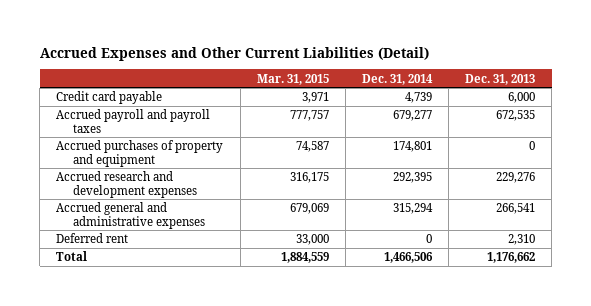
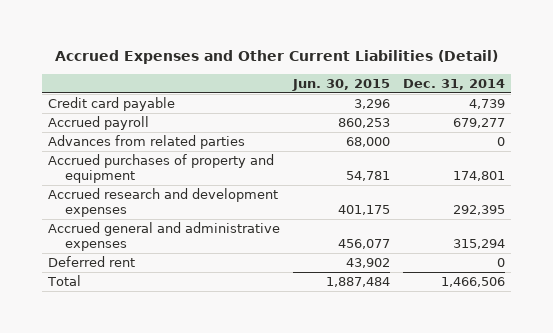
- | Mar. 31, 2015 | Dec. 31, 2014 | Dec. 31, 2013
+ | Jun. 30, 2015 | Dec. 31, 2014
- Accrued payroll and payroll taxes | 777,757 | 679,277 | 672,535
+ Accrued payroll | 860,253 | 679,277
+ Advances from related parties | 68,000 | 0

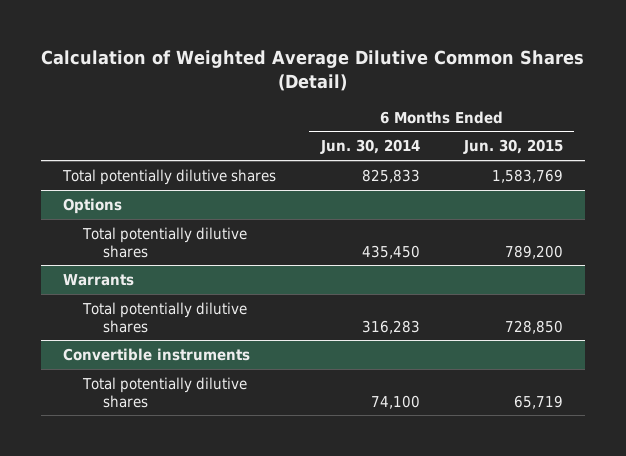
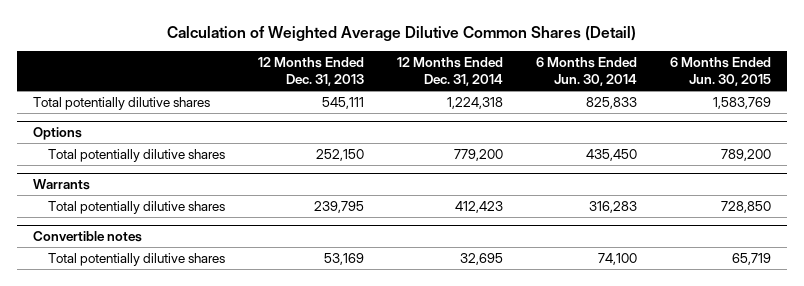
- | 6 Months Ended Jun. 30, 2014 | 6 Months Ended Jun. 30, 2015
+ | 12 Months Ended Dec. 31, 2013 | 12 Months Ended Dec. 31, 2014 | 6 Months Ended Jun. 30, 2014 | 6 Months Ended Jun. 30, 2015
- Convertible instruments
+ Convertible notes

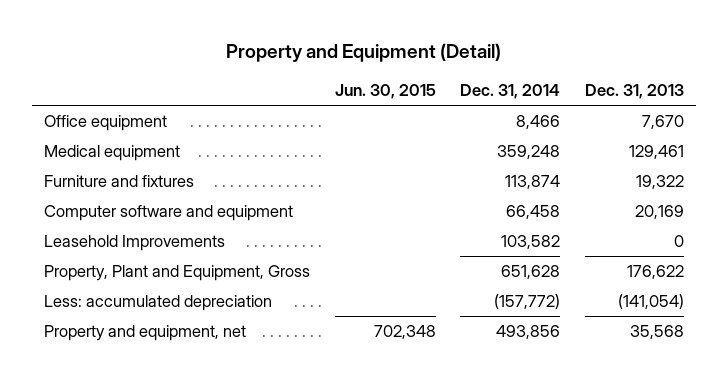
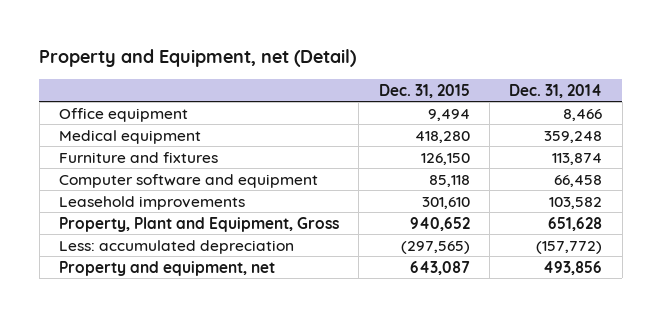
- Property and Equipment (Detail)
+ Property and Equipment, net (Detail)
- | Jun. 30, 2015 | Dec. 31, 2014 | Dec. 31, 2013
+ | Dec. 31, 2015 | Dec. 31, 2014
- Leasehold Improvements | | 103,582 | 0
+ Leasehold improvements | 301,610 | 103,582

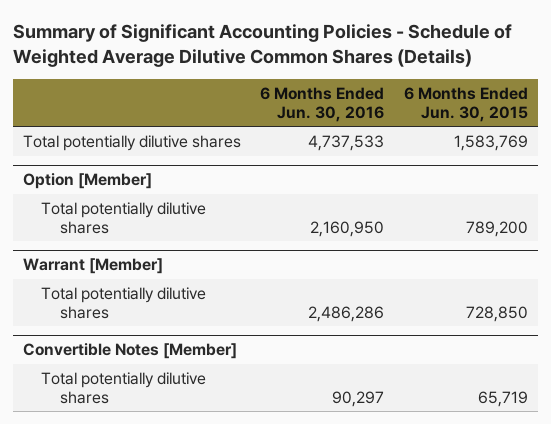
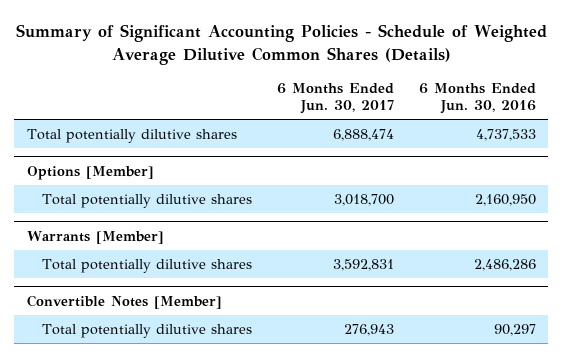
- | 6 Months Ended Jun. 30, 2016 | 6 Months Ended Jun. 30, 2015
+ | 6 Months Ended Jun. 30, 2017 | 6 Months Ended Jun. 30, 2016
- Option [Member]
+ Options [Member]
- Warrant [Member]
+ Warrants [Member]

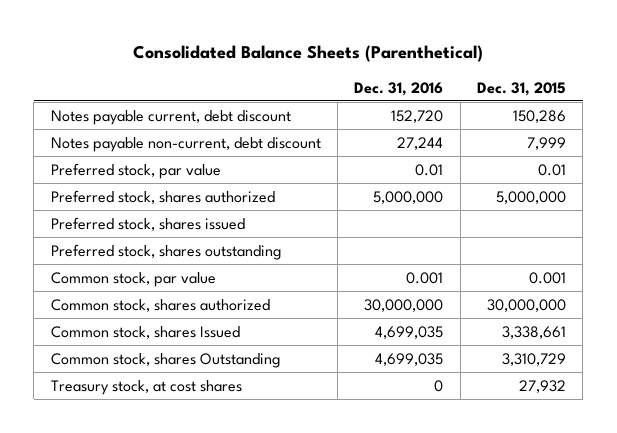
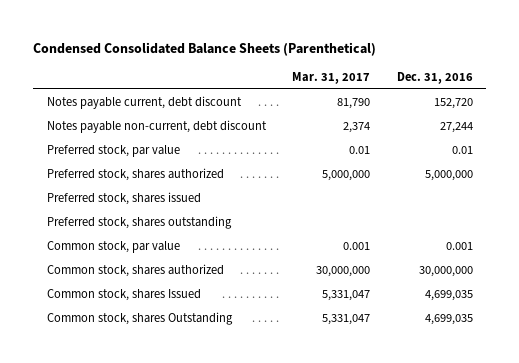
- Consolidated Balance Sheets (Parenthetical)
+ Condensed Consolidated Balance Sheets (Parenthetical)
- | Dec. 31, 2016 | Dec. 31, 2015
+ | Mar. 31, 2017 | Dec. 31, 2016
- Treasury stock, at cost shares | 0 | 27,932

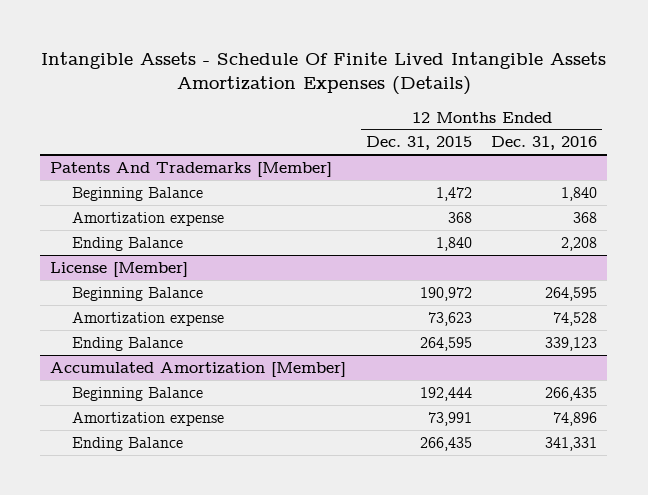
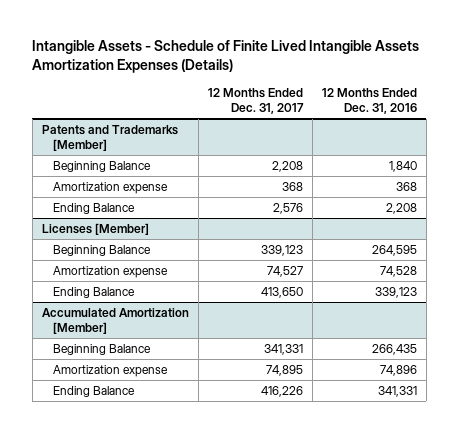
- Intangible Assets - Schedule Of Finite Lived Intangible Assets Amortization Expenses (Details)
+ Intangible Assets - Schedule of Finite Lived Intangible Assets Amortization Expenses (Details)
- | 12 Months Ended Dec. 31, 2015 | 12 Months Ended Dec. 31, 2016
+ | 12 Months Ended Dec. 31, 2017 | 12 Months Ended Dec. 31, 2016
- Patents And Trademarks [Member]
+ Patents and Trademarks [Member]
- License [Member]
+ Licenses [Member]

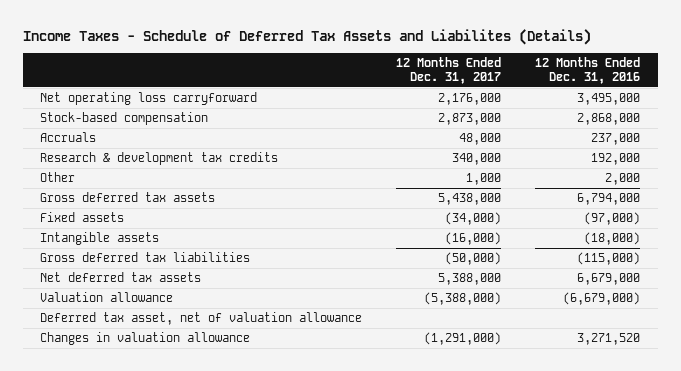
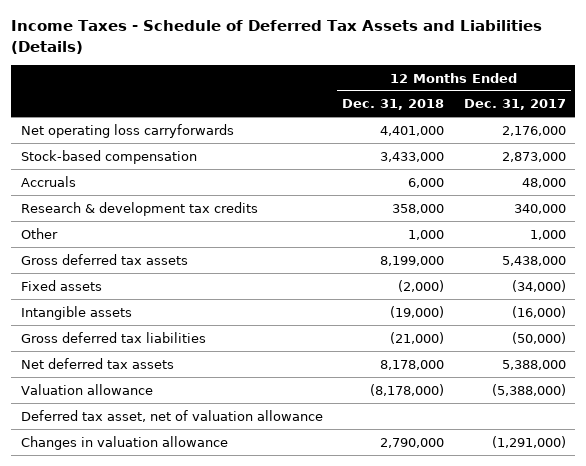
- Income Taxes - Schedule of Deferred Tax Assets and Liabilites (Details)
+ Income Taxes - Schedule of Deferred Tax Assets and Liabilities (Details)
- | 12 Months Ended Dec. 31, 2017 | 12 Months Ended Dec. 31, 2016
+ | 12 Months Ended Dec. 31, 2018 | 12 Months Ended Dec. 31, 2017
- Net operating loss carryforward | 2,176,000 | 3,495,000
+ Net operating loss carryforwards | 4,401,000 | 2,176,000

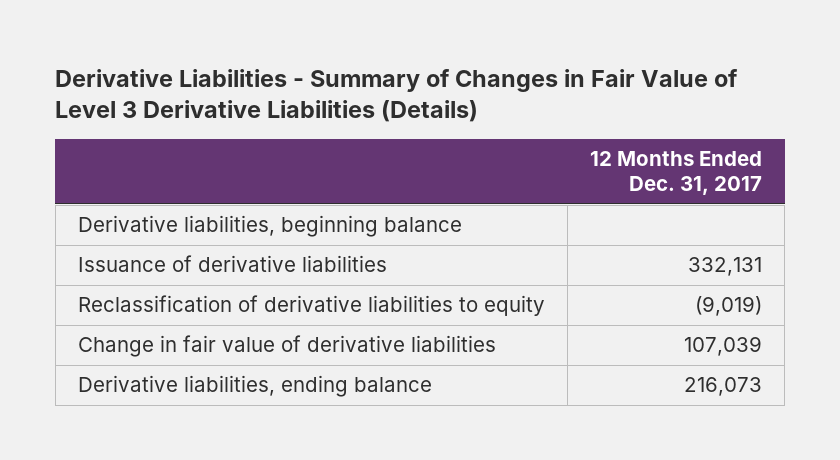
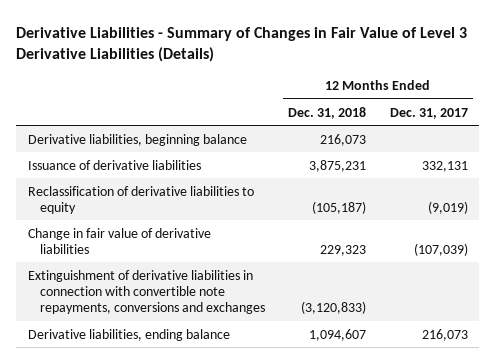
- | 12 Months Ended Dec. 31, 2017
+ | 12 Months Ended Dec. 31, 2018 | 12 Months Ended Dec. 31, 2017
- Change in fair value of derivative liabilities | 107,039
+ Change in fair value of derivative liabilities | 229,323 | (107,039)
+ Extinguishment of derivative liabilities in connection with convertible note repayments, conversions and exchanges | (3,120,833) |

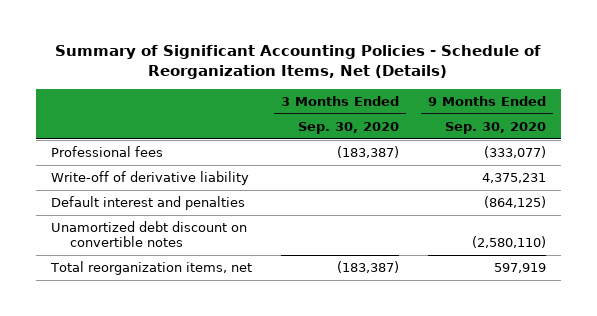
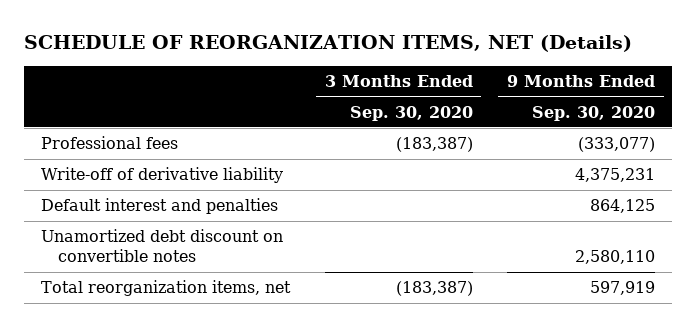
- Summary of Significant Accounting Policies - Schedule of Reorganization Items, Net (Details)
+ SCHEDULE OF REORGANIZATION ITEMS, NET (Details)
- Default interest and penalties | | (864,125)
- Unamortized debt discount on convertible notes | | (2,580,110)
+ Default interest and penalties | | 864,125
+ Unamortized debt discount on convertible notes | | 2,580,110

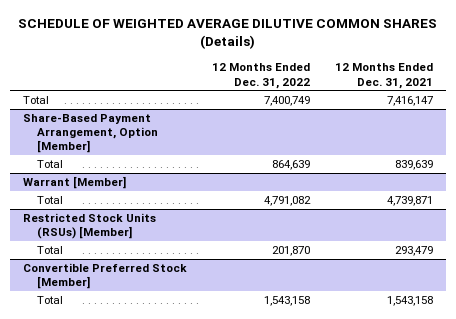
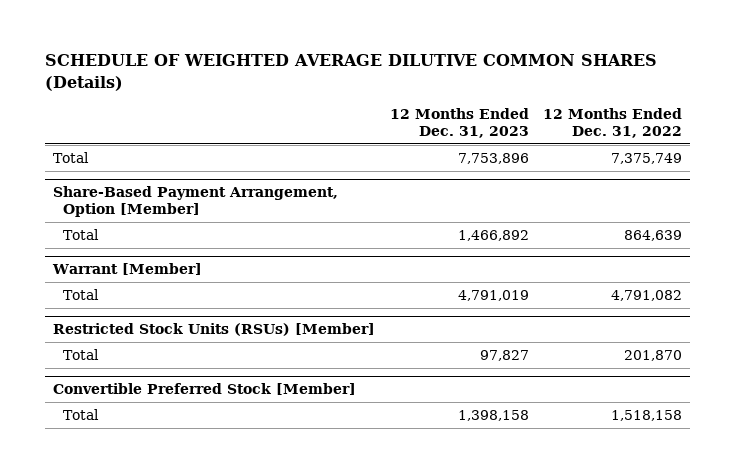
- | 12 Months Ended Dec. 31, 2022 | 12 Months Ended Dec. 31, 2021
+ | 12 Months Ended Dec. 31, 2023 | 12 Months Ended Dec. 31, 2022
- Total | 7,400,749 | 7,416,147
+ Total | 7,753,896 | 7,375,749
@ Convertible Preferred Stock [Member]
- Total | 1,543,158 | 1,543,158
+ Total | 1,398,158 | 1,518,158

